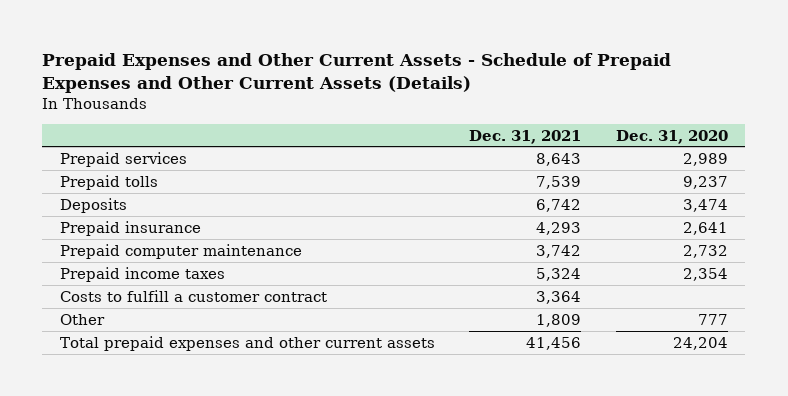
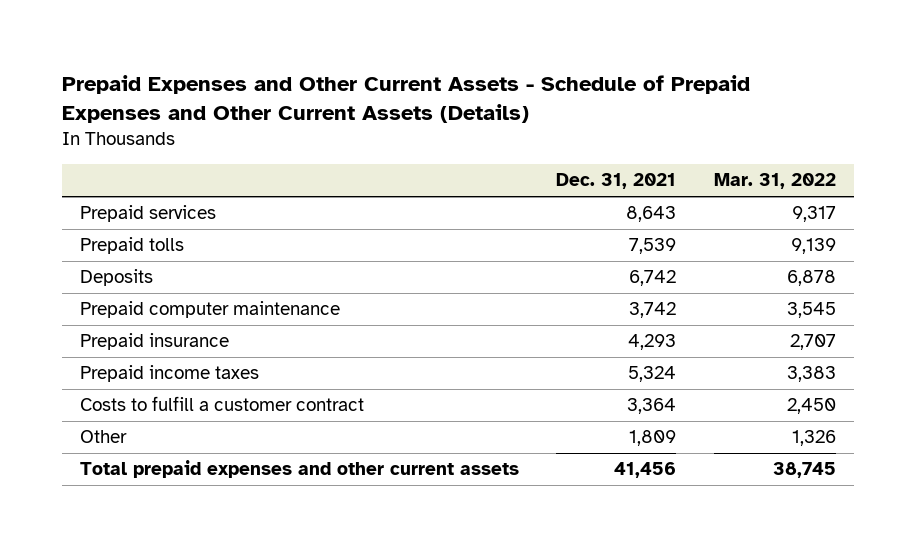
- | Dec. 31, 2021 | Dec. 31, 2020
+ | Dec. 31, 2021 | Mar. 31, 2022
moved down: Prepaid insurance | 4,293 | 2,707

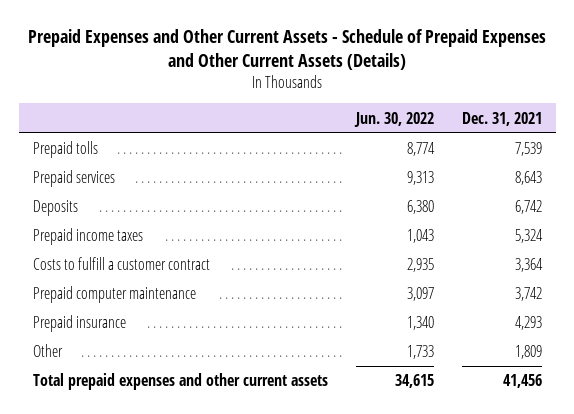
- | Dec. 31, 2021 | Mar. 31, 2022
+ | Jun. 30, 2022 | Dec. 31, 2021
moved down: Prepaid services | 9,313 | 8,643
moved down: Prepaid computer maintenance | 3,097 | 3,742
moved down: Prepaid insurance | 1,340 | 4,293

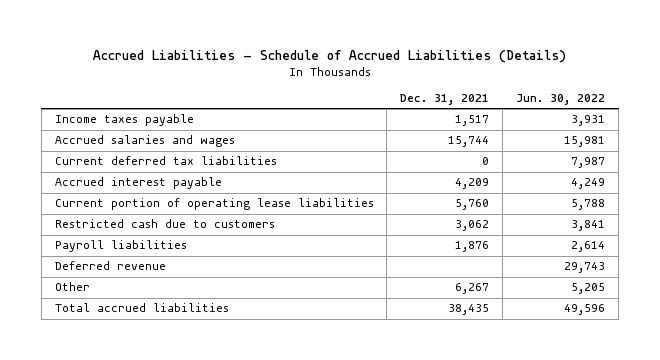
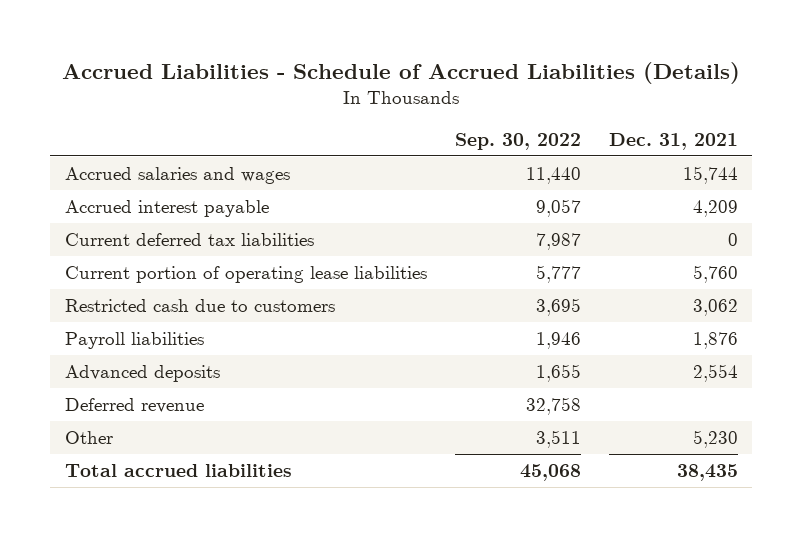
- | Dec. 31, 2021 | Jun. 30, 2022
+ | Sep. 30, 2022 | Dec. 31, 2021
- Income taxes payable | 1,517 | 3,931
moved down: Current deferred tax liabilities | 7,987 | 0
+ Advanced deposits | 1,655 | 2,554
- Other | 6,267 | 5,205
+ Other | 3,511 | 5,230

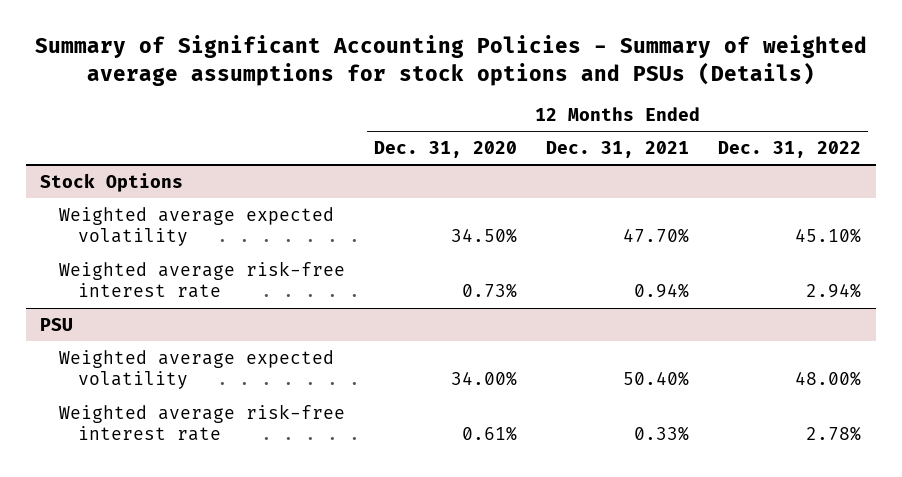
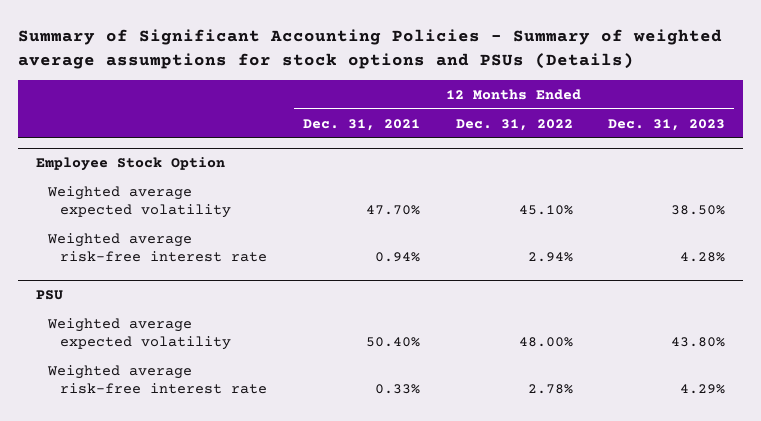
- | 12 Months Ended Dec. 31, 2020 | 12 Months Ended Dec. 31, 2021 | 12 Months Ended Dec. 31, 2022
+ | 12 Months Ended Dec. 31, 2021 | 12 Months Ended Dec. 31, 2022 | 12 Months Ended Dec. 31, 2023
- Stock Options
+ Employee Stock Option

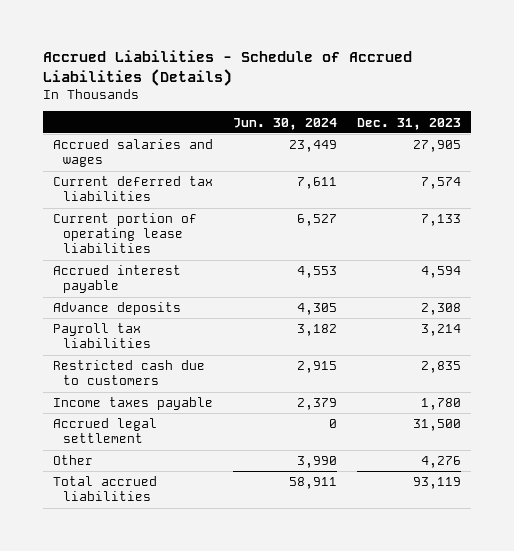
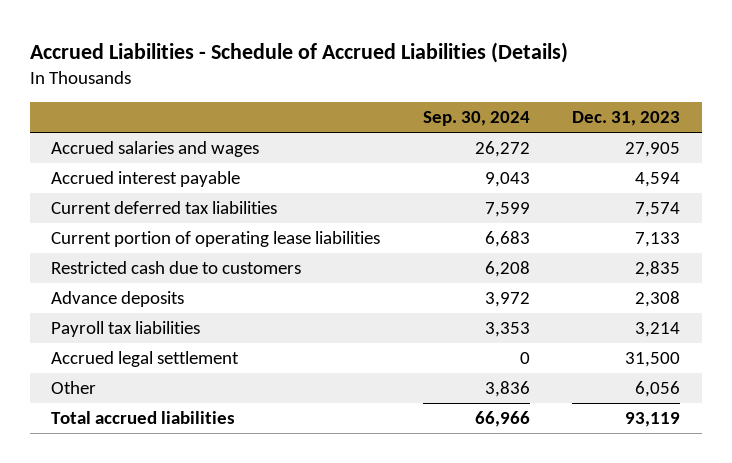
- | Jun. 30, 2024 | Dec. 31, 2023
+ | Sep. 30, 2024 | Dec. 31, 2023
moved up: Accrued interest payable | 9,043 | 4,594
moved up: Restricted cash due to customers | 6,208 | 2,835
- Income taxes payable | 2,379 | 1,780
- Other | 3,990 | 4,276
+ Other | 3,836 | 6,056

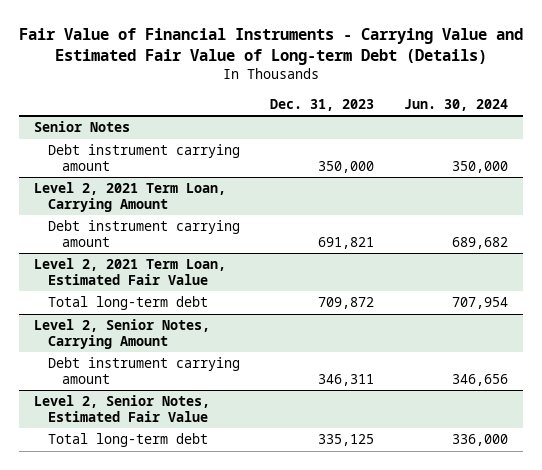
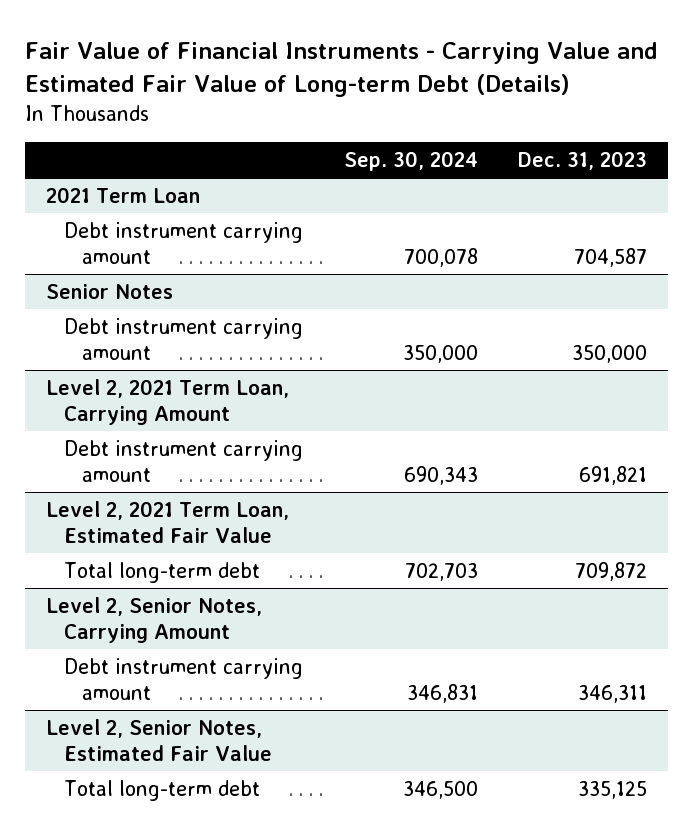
- | Dec. 31, 2023 | Jun. 30, 2024
+ | Sep. 30, 2024 | Dec. 31, 2023
+ 2021 Term Loan
+ Debt instrument carrying amount | 700,078 | 704,587

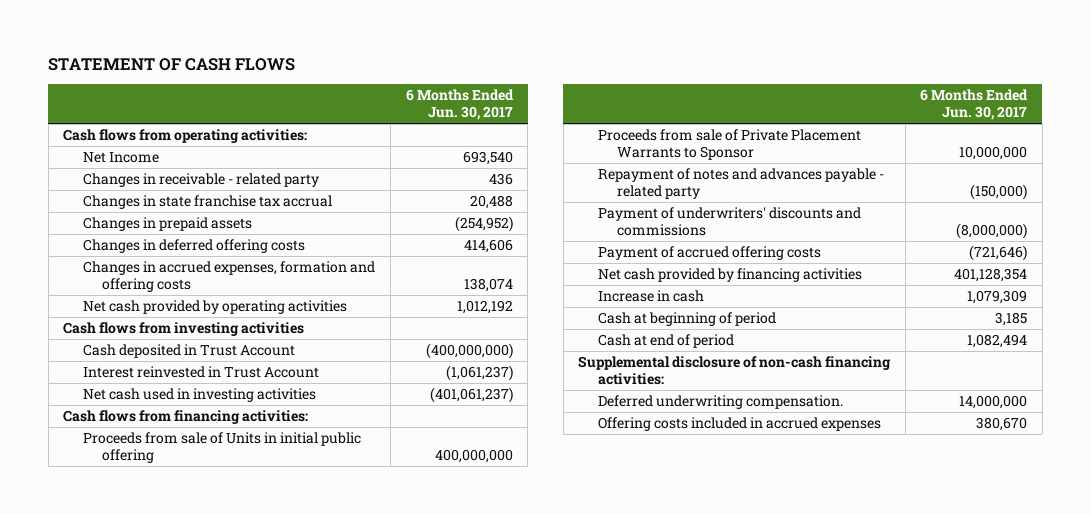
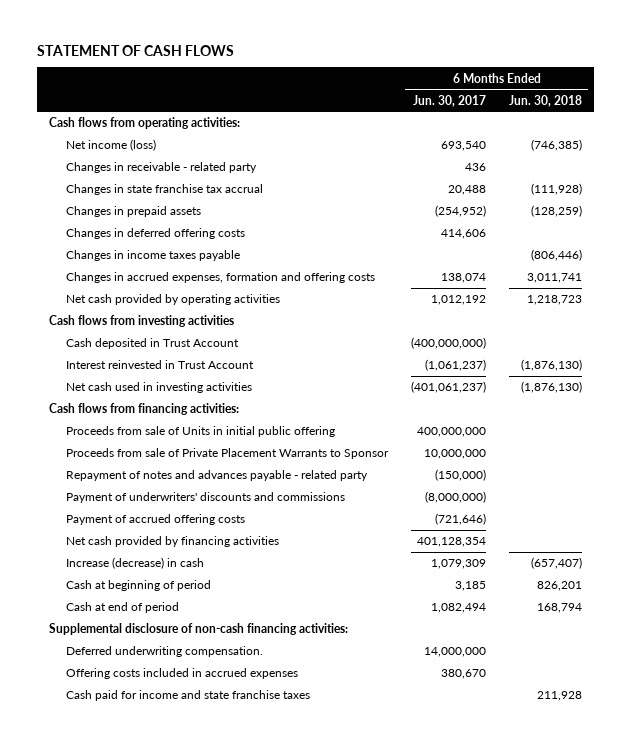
- | 6 Months Ended Jun. 30, 2017
+ | 6 Months Ended Jun. 30, 2017 | 6 Months Ended Jun. 30, 2018
- Net Income | 693,540
+ Net income (loss) | 693,540 | (746,385)
+ Changes in income taxes payable | | (806,446)
- Increase in cash | 1,079,309
+ Increase (decrease) in cash | 1,079,309 | (657,407)
+ Cash paid for income and state franchise taxes | | 211,928

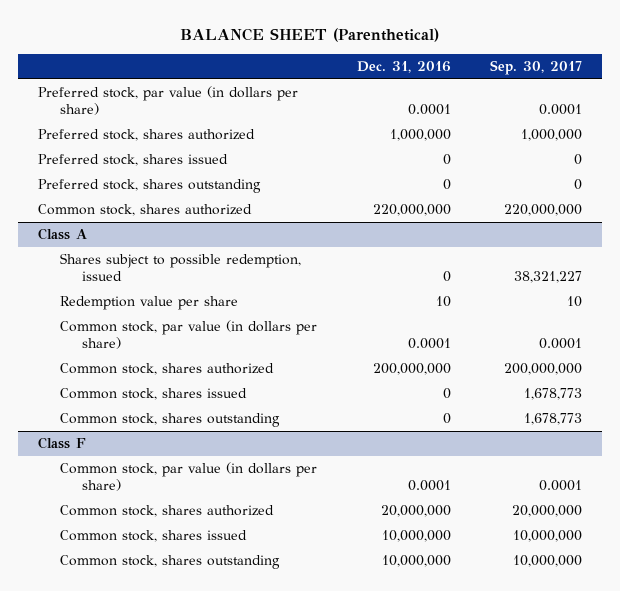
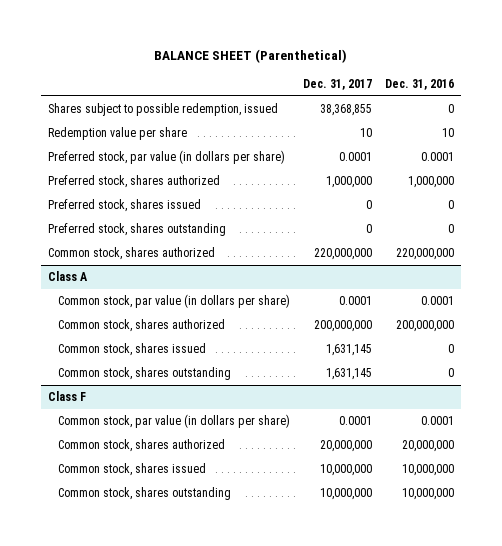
- | Dec. 31, 2016 | Sep. 30, 2017
+ | Dec. 31, 2017 | Dec. 31, 2016
+ Shares subject to possible redemption, issued | 38,368,855 | 0
+ Redemption value per share | 10 | 10
@ Class A
- Shares subject to possible redemption, issued | 0 | 38,321,227
- Redemption value per share | 10 | 10

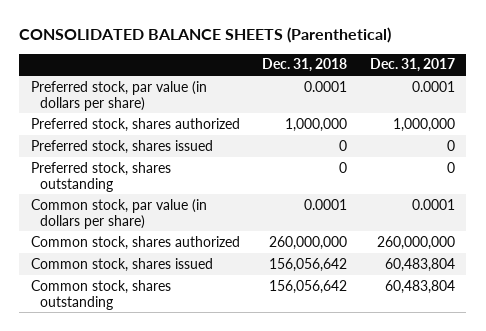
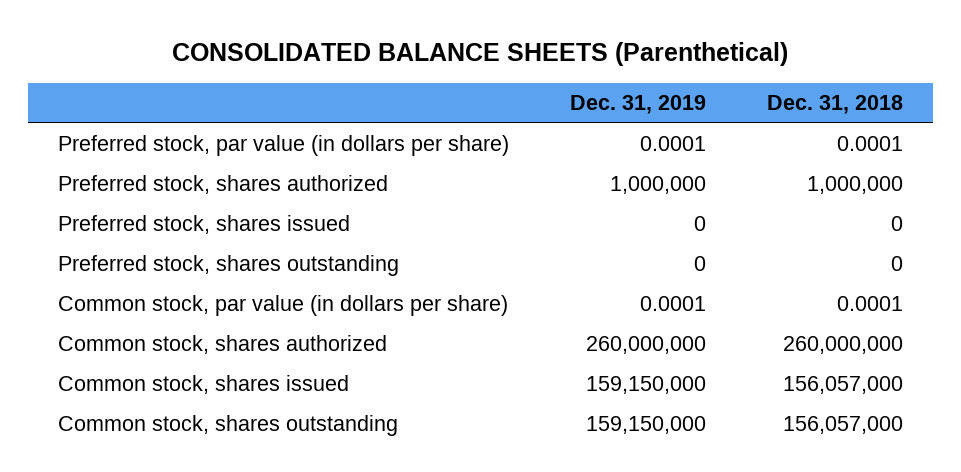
- | Dec. 31, 2018 | Dec. 31, 2017
+ | Dec. 31, 2019 | Dec. 31, 2018
- Common stock, shares issued | 156,056,642 | 60,483,804
- Common stock, shares outstanding | 156,056,642 | 60,483,804
+ Common stock, shares issued | 159,150,000 | 156,057,000
+ Common stock, shares outstanding | 159,150,000 | 156,057,000

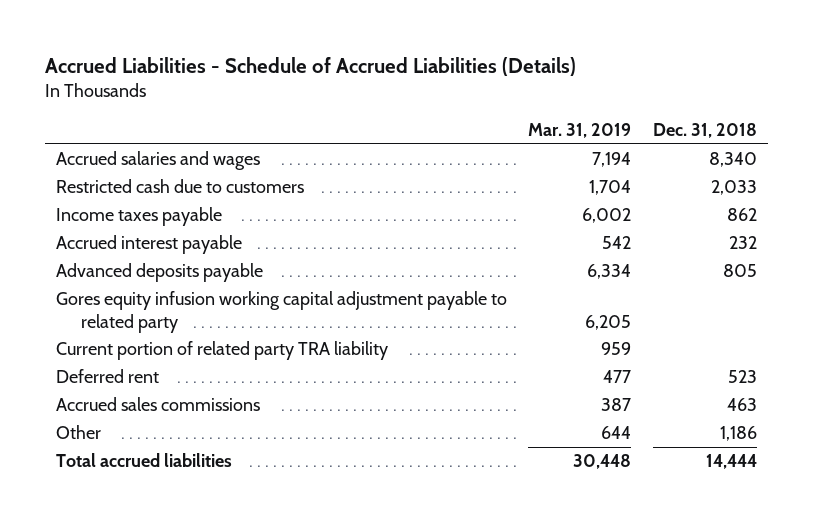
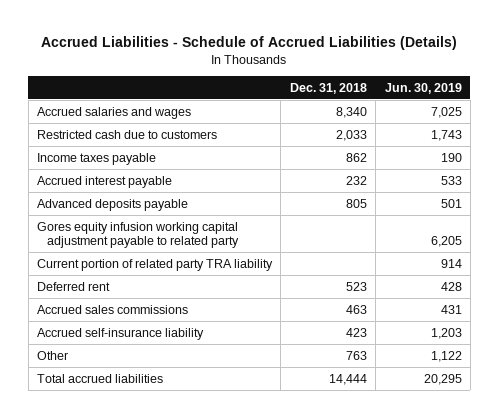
- | Mar. 31, 2019 | Dec. 31, 2018
+ | Dec. 31, 2018 | Jun. 30, 2019
- Other | 644 | 1,186
+ Accrued self-insurance liability | 423 | 1,203
+ Other | 763 | 1,122

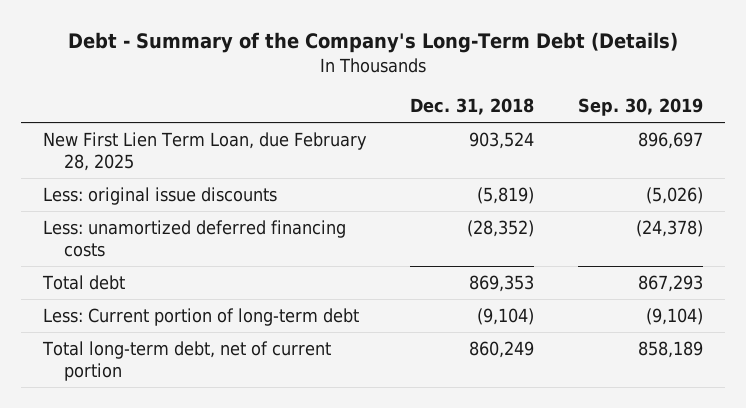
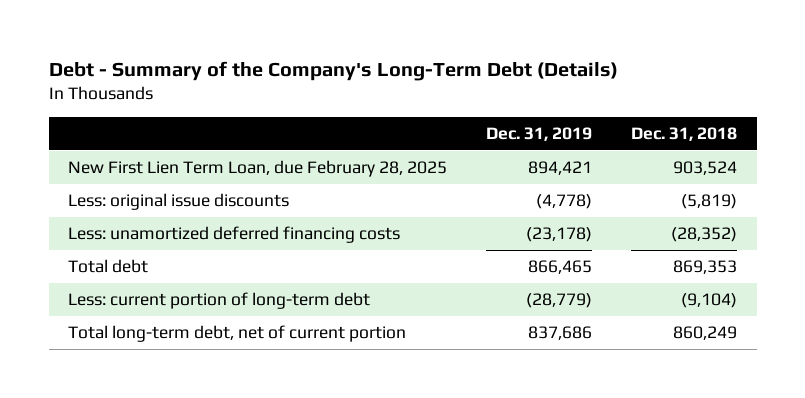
- | Dec. 31, 2018 | Sep. 30, 2019
+ | Dec. 31, 2019 | Dec. 31, 2018
- Less: Current portion of long-term debt | (9,104) | (9,104)
+ Less: current portion of long-term debt | (28,779) | (9,104)

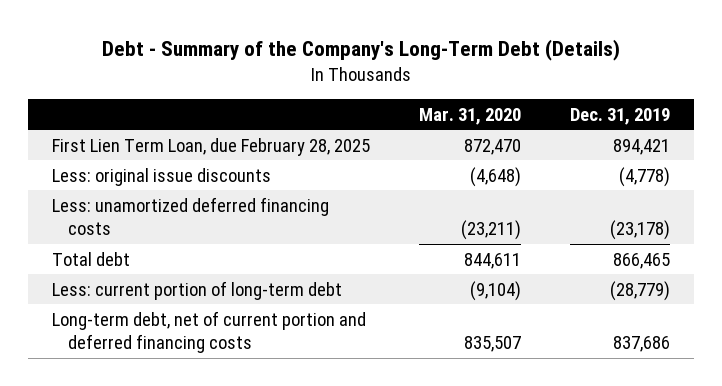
- | Dec. 31, 2019 | Dec. 31, 2018
+ | Mar. 31, 2020 | Dec. 31, 2019
- New First Lien Term Loan, due February 28, 2025 | 894,421 | 903,524
+ First Lien Term Loan, due February 28, 2025 | 872,470 | 894,421
- Total long-term debt, net of current portion | 837,686 | 860,249
+ Long-term debt, net of current portion and deferred financing costs | 835,507 | 837,686

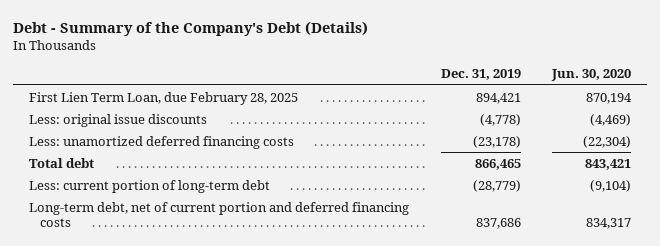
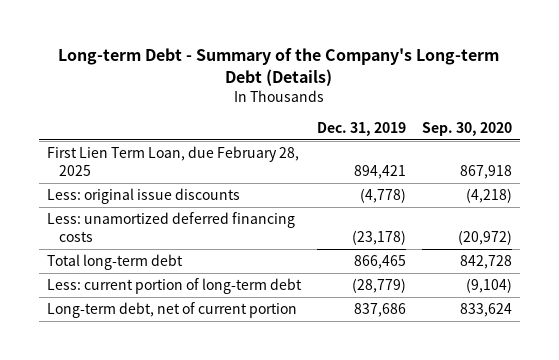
- Debt - Summary of the Company's Debt (Details)
+ Long-term Debt - Summary of the Company's Long-term Debt (Details)
- | Dec. 31, 2019 | Jun. 30, 2020
+ | Dec. 31, 2019 | Sep. 30, 2020
- Total debt | 866,465 | 843,421
+ Total long-term debt | 866,465 | 842,728
- Long-term debt, net of current portion and deferred financing costs | 837,686 | 834,317
+ Long-term debt, net of current portion | 837,686 | 833,624

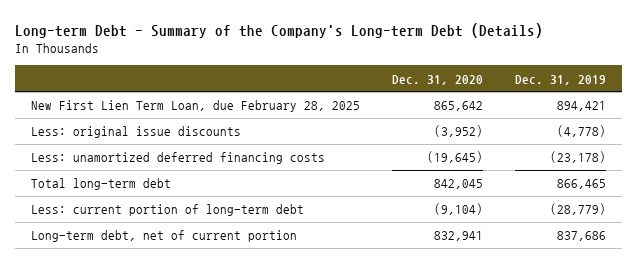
- | Dec. 31, 2019 | Sep. 30, 2020
+ | Dec. 31, 2020 | Dec. 31, 2019
- First Lien Term Loan, due February 28, 2025 | 894,421 | 867,918
+ New First Lien Term Loan, due February 28, 2025 | 865,642 | 894,421

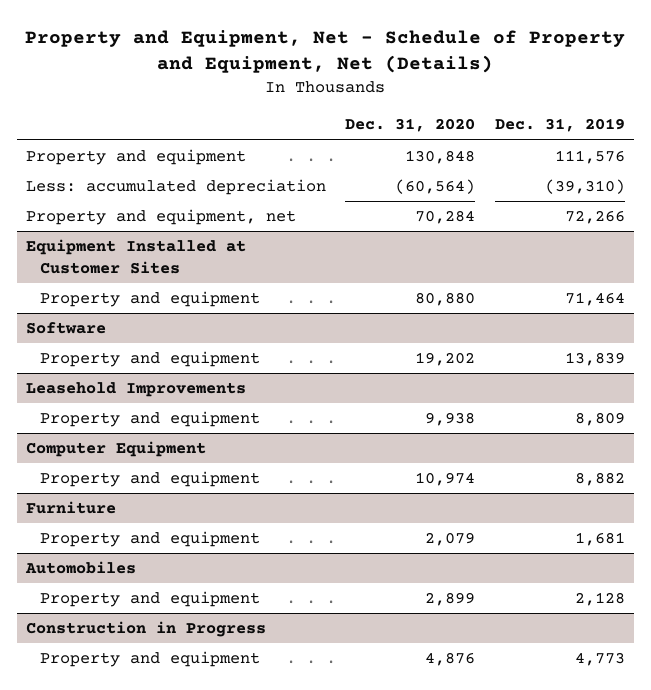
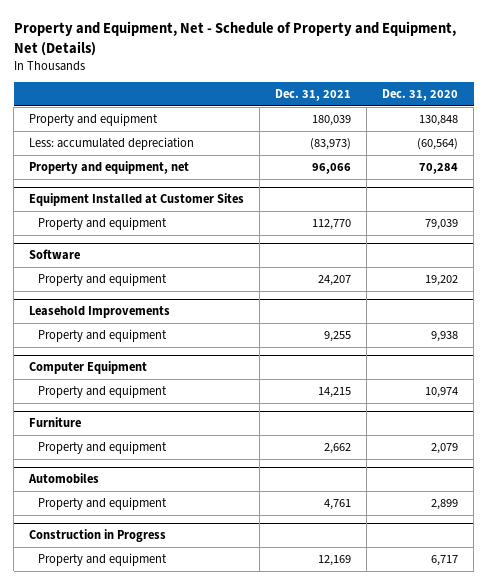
- | Dec. 31, 2020 | Dec. 31, 2019
+ | Dec. 31, 2021 | Dec. 31, 2020
@ Equipment Installed at Customer Sites
- Property and equipment | 80,880 | 71,464
+ Property and equipment | 112,770 | 79,039
@ Construction in Progress
- Property and equipment | 4,876 | 4,773
+ Property and equipment | 12,169 | 6,717

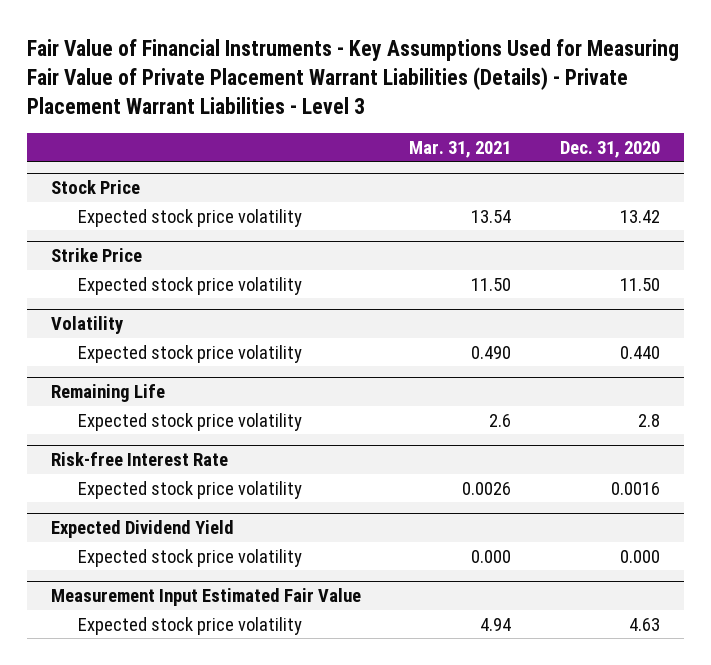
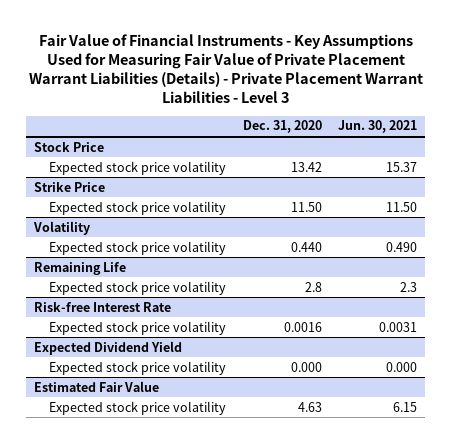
- | Mar. 31, 2021 | Dec. 31, 2020
+ | Dec. 31, 2020 | Jun. 30, 2021
- Measurement Input Estimated Fair Value
+ Estimated Fair Value

